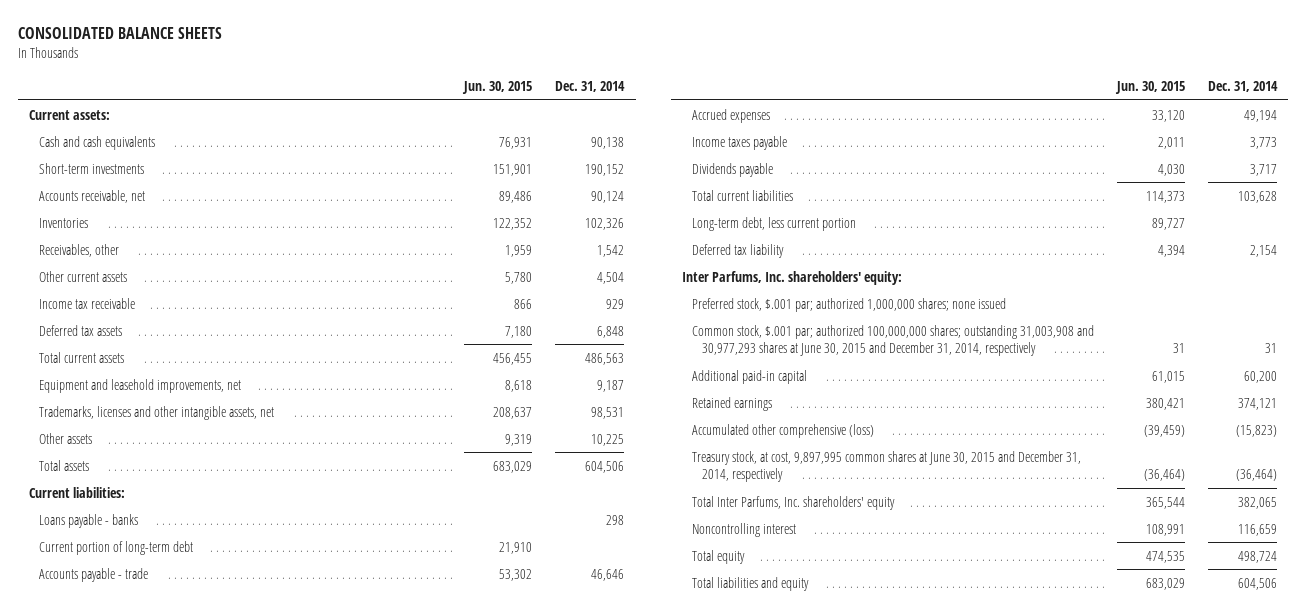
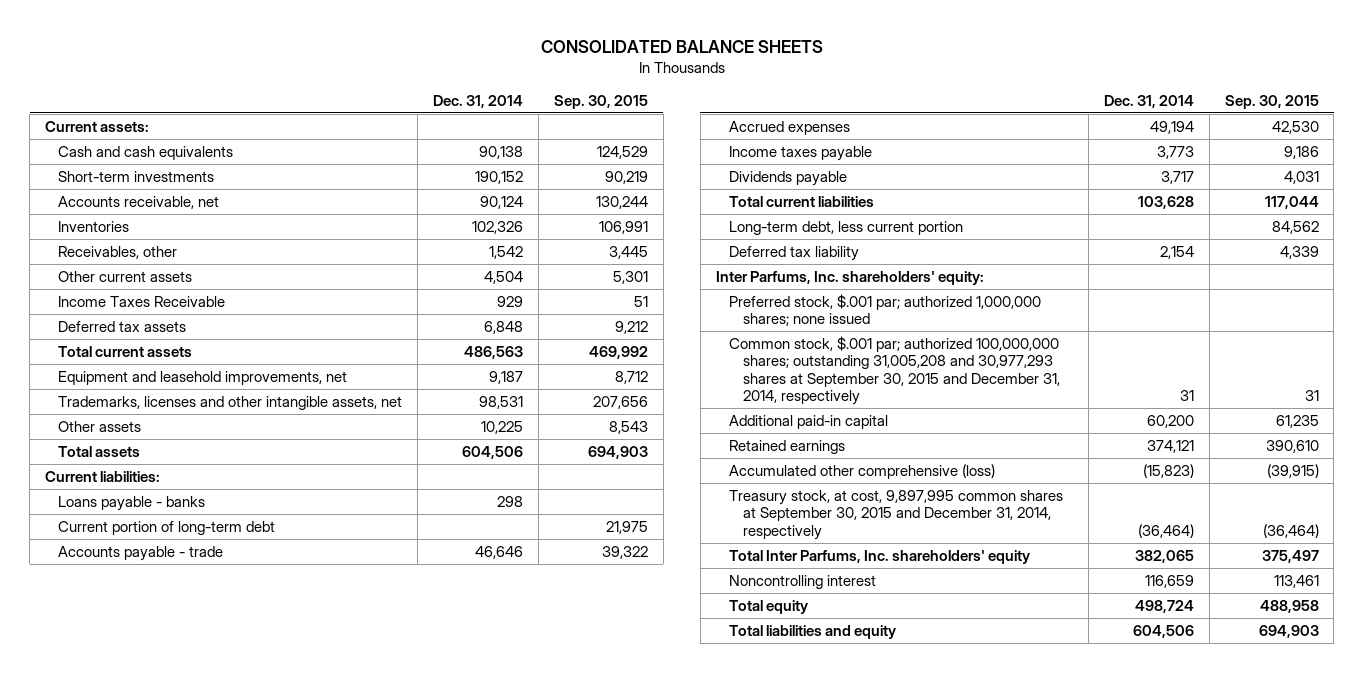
- | Jun. 30, 2015 | Dec. 31, 2014
+ | Dec. 31, 2014 | Sep. 30, 2015
- Income tax receivable | 866 | 929
+ Income Taxes Receivable | 929 | 51
- Common stock, $.001 par; authorized 100,000,000 shares; outstanding 31,003,908 and 30,977,293 shares at June 30, 2015 and December 31, 2014, respectively | 31 | 31
+ Common stock, $.001 par; authorized 100,000,000 shares; outstanding 31,005,208 and 30,977,293 shares at September 30, 2015 and December 31, 2014, respectively | 31 | 31
- Treasury stock, at cost, 9,897,995 common shares at June 30, 2015 and December 31, 2014, respectively | (36,464) | (36,464)
+ Treasury stock, at cost, 9,897,995 common shares at September 30, 2015 and December 31, 2014, respectively | (36,464) | (36,464)

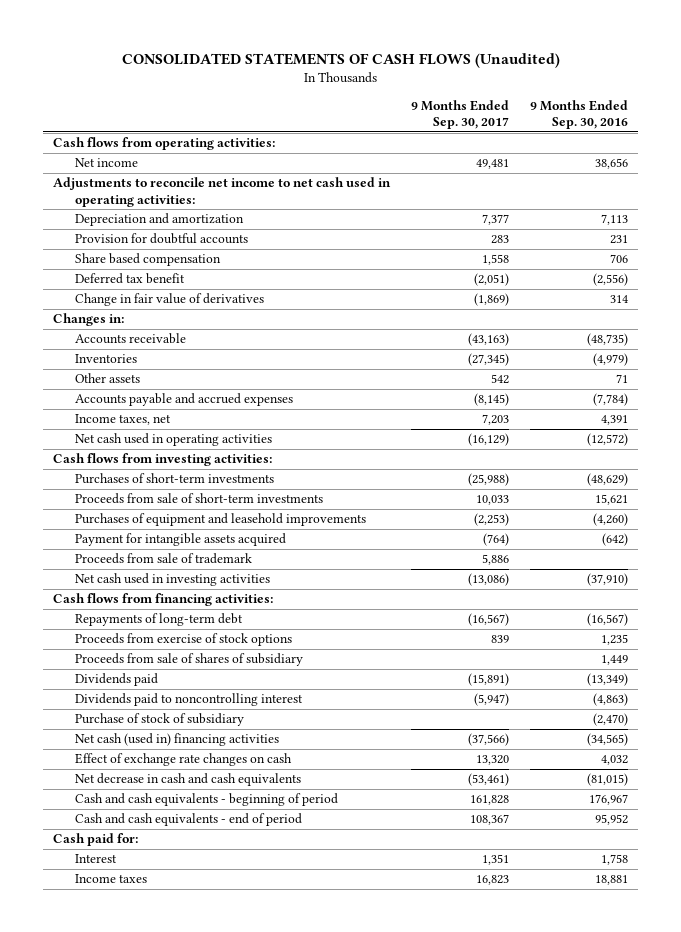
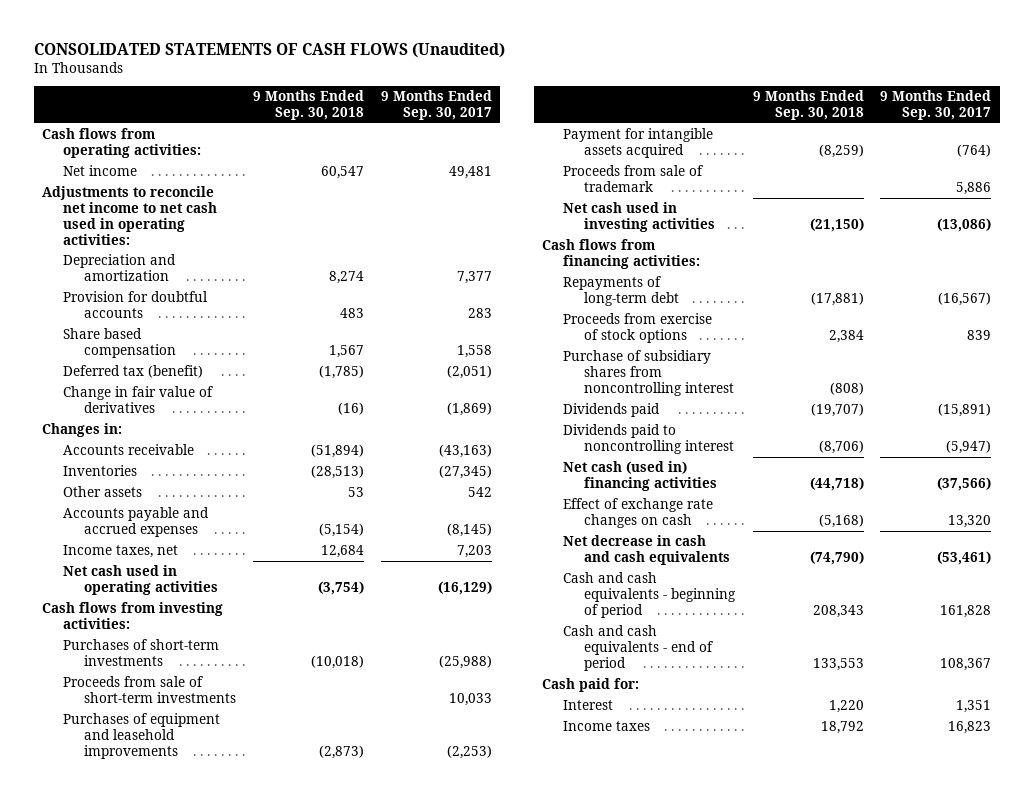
- | 9 Months Ended Sep. 30, 2017 | 9 Months Ended Sep. 30, 2016
+ | 9 Months Ended Sep. 30, 2018 | 9 Months Ended Sep. 30, 2017
- Deferred tax benefit | (2,051) | (2,556)
+ Deferred tax (benefit) | (1,785) | (2,051)
- Proceeds from sale of shares of subsidiary | | 1,449
+ Purchase of subsidiary shares from noncontrolling interest | (808) |
- Purchase of stock of subsidiary | | (2,470)

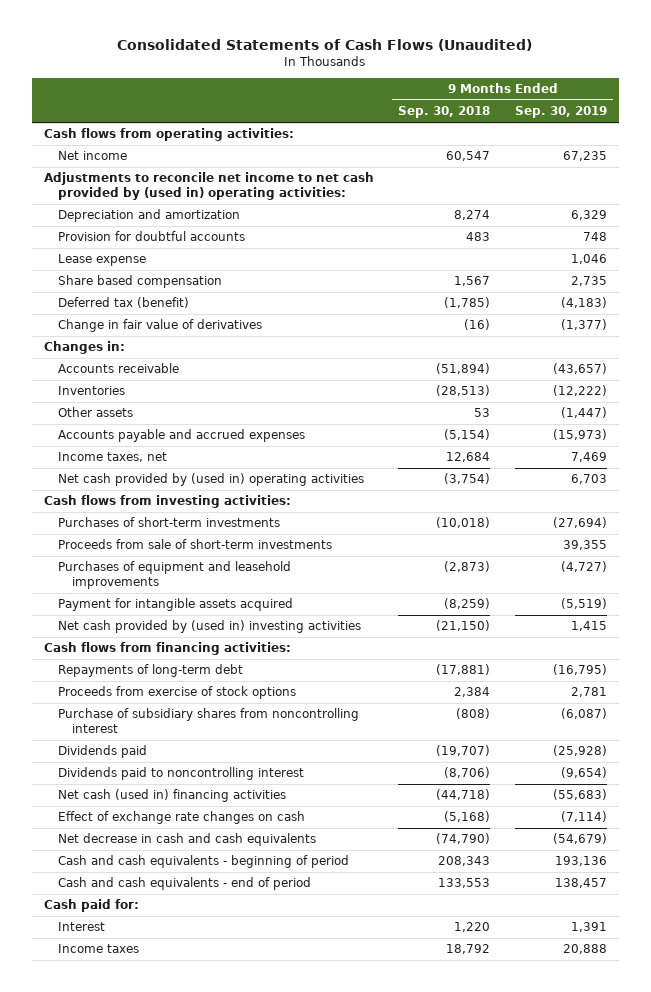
- CONSOLIDATED STATEMENTS OF CASH FLOWS (Unaudited)
+ Consolidated Statements of Cash Flows (Unaudited)
- | 9 Months Ended Sep. 30, 2018 | 9 Months Ended Sep. 30, 2017
+ | 9 Months Ended Sep. 30, 2018 | 9 Months Ended Sep. 30, 2019
- Adjustments to reconcile net income to net cash used in operating activities:
+ Adjustments to reconcile net income to net cash provided by (used in) operating activities:
+ Lease expense | | 1,046
- Net cash used in operating activities | (3,754) | (16,129)
+ Net cash provided by (used in) operating activities | (3,754) | 6,703
- Proceeds from sale of trademark | | 5,886
- Net cash used in investing activities | (21,150) | (13,086)
+ Net cash provided by (used in) investing activities | (21,150) | 1,415

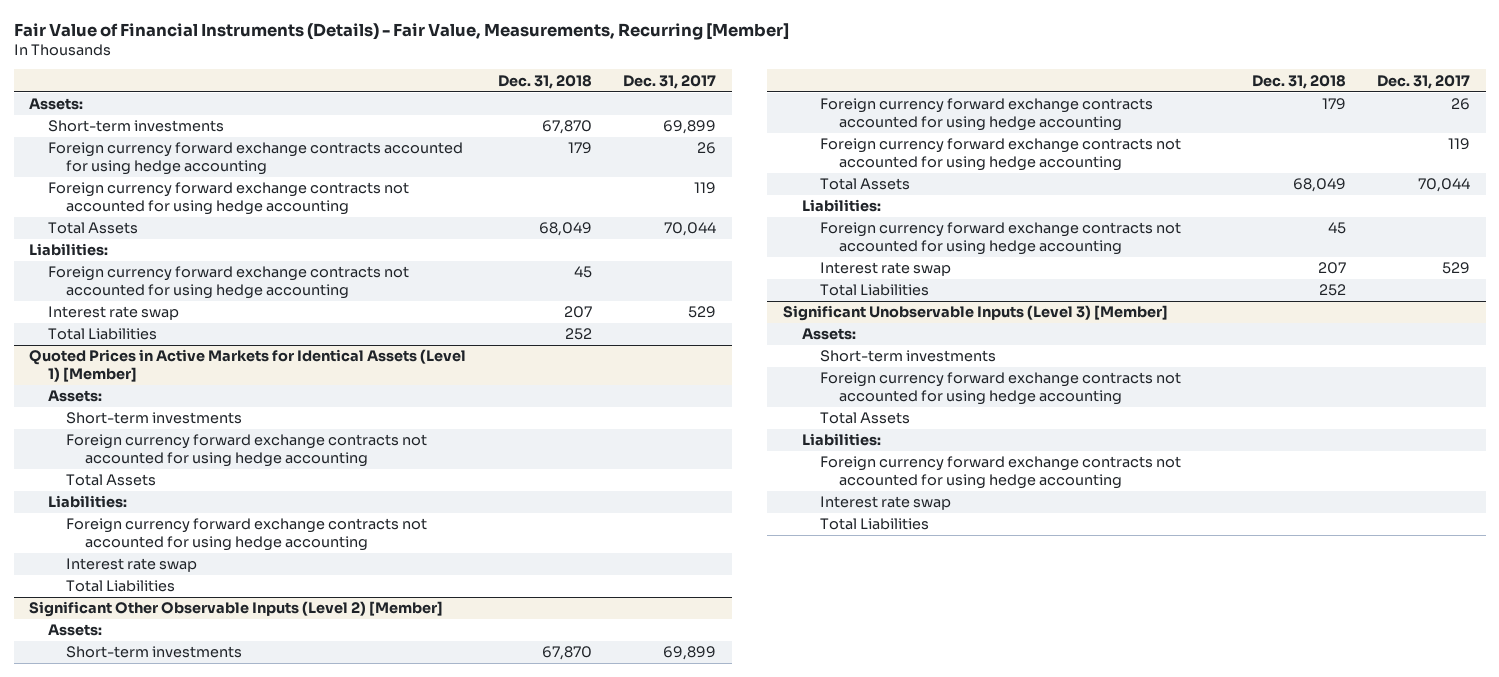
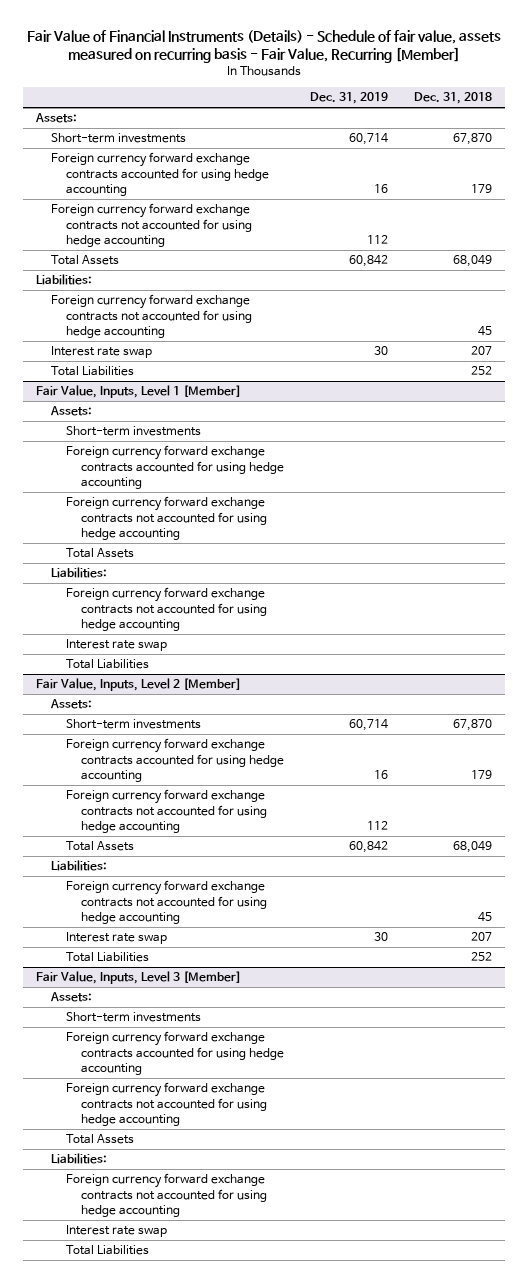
- Fair Value of Financial Instruments (Details) - Fair Value, Measurements, Recurring [Member]
+ Fair Value of Financial Instruments (Details) - Schedule of fair value, assets measured on recurring basis - Fair Value, Recurring [Member]
- | Dec. 31, 2018 | Dec. 31, 2017
+ | Dec. 31, 2019 | Dec. 31, 2018
- Quoted Prices in Active Markets for Identical Assets (Level 1) [Member]
+ Fair Value, Inputs, Level 1 [Member]
+ Foreign currency forward exchange contracts accounted for using hedge accounting
- Significant Other Observable Inputs (Level 2) [Member]
+ Fair Value, Inputs, Level 2 [Member]
- Significant Unobservable Inputs (Level 3) [Member]
+ Fair Value, Inputs, Level 3 [Member]
+ Foreign currency forward exchange contracts accounted for using hedge accounting

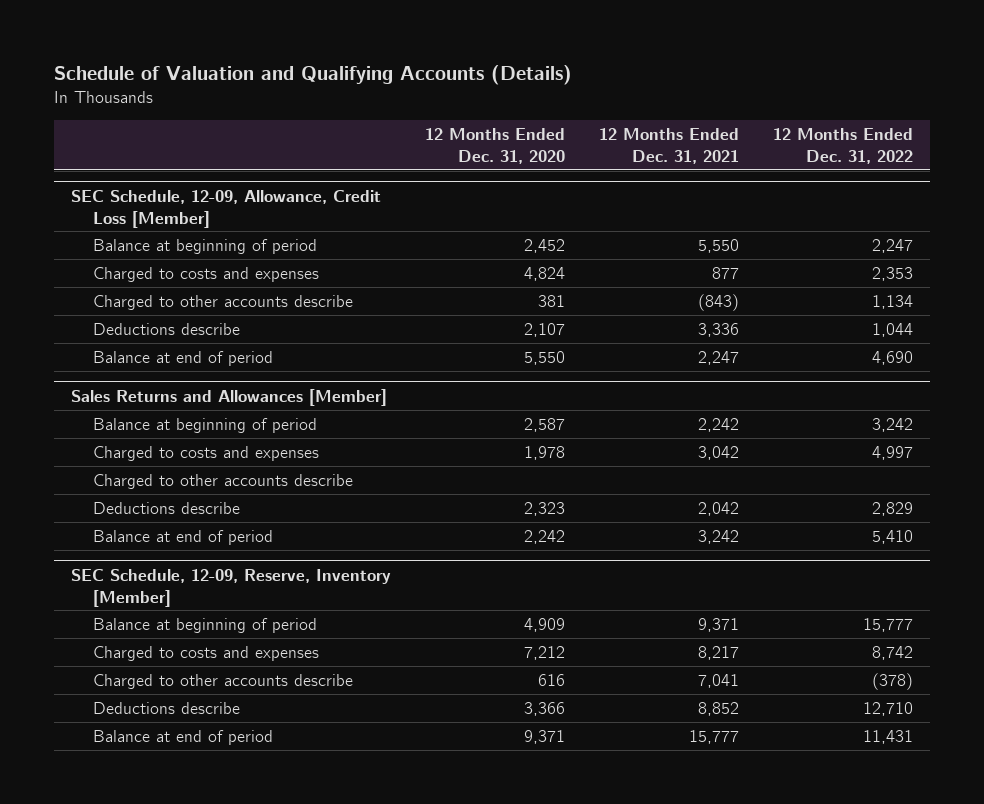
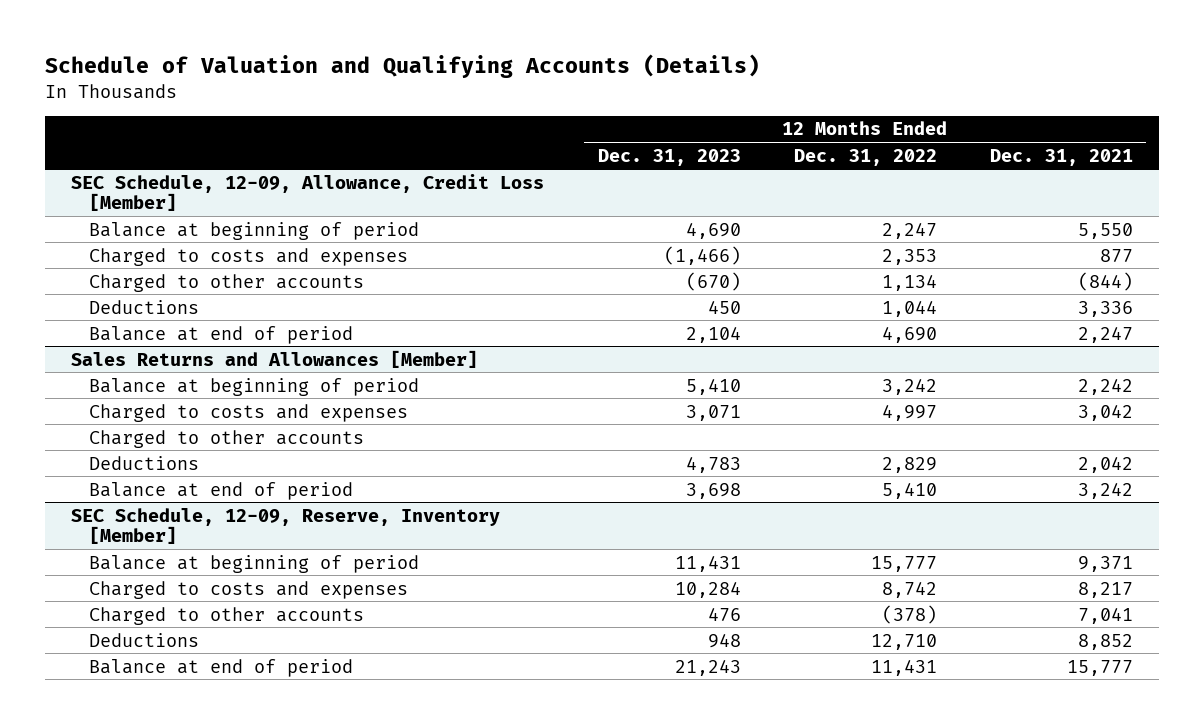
- | 12 Months Ended Dec. 31, 2020 | 12 Months Ended Dec. 31, 2021 | 12 Months Ended Dec. 31, 2022
+ | 12 Months Ended Dec. 31, 2023 | 12 Months Ended Dec. 31, 2022 | 12 Months Ended Dec. 31, 2021
@ SEC Schedule, 12-09, Allowance, Credit Loss [Member]
- Charged to other accounts describe | 381 | (843) | 1,134
- Deductions describe | 2,107 | 3,336 | 1,044
+ Charged to other accounts | (670) | 1,134 | (844)
+ Deductions | 450 | 1,044 | 3,336
@ Sales Returns and Allowances [Member]
- Charged to other accounts describe
- Deductions describe | 2,323 | 2,042 | 2,829
+ Charged to other accounts
+ Deductions | 4,783 | 2,829 | 2,042
@ SEC Schedule, 12-09, Reserve, Inventory [Member]
- Charged to other accounts describe | 616 | 7,041 | (378)
- Deductions describe | 3,366 | 8,852 | 12,710
+ Charged to other accounts | 476 | (378) | 7,041
+ Deductions | 948 | 12,710 | 8,852

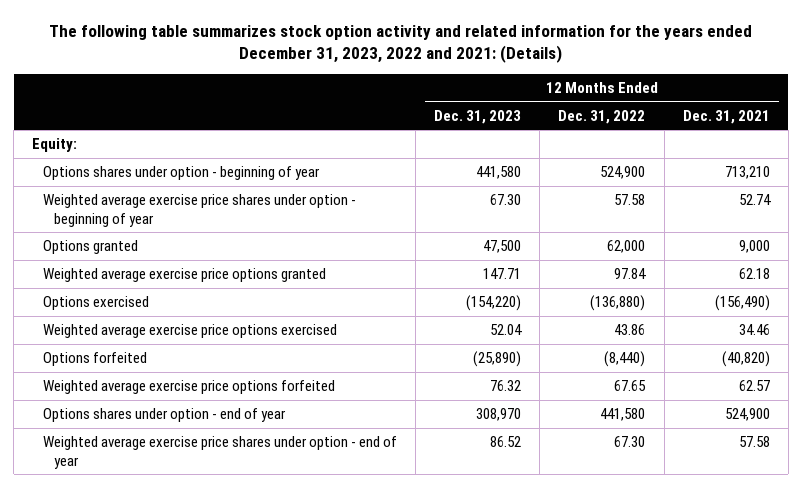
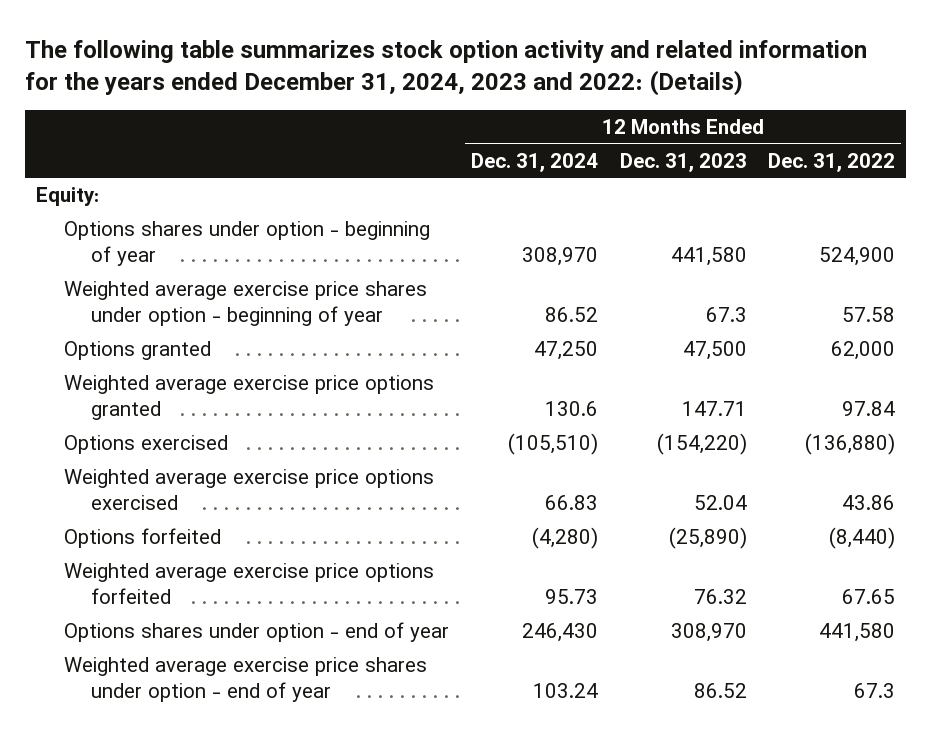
- The following table summarizes stock option activity and related information for the years ended December 31, 2023, 2022 and 2021: (Details)
+ The following table summarizes stock option activity and related information for the years ended December 31, 2024, 2023 and 2022: (Details)
- | 12 Months Ended Dec. 31, 2023 | 12 Months Ended Dec. 31, 2022 | 12 Months Ended Dec. 31, 2021
+ | 12 Months Ended Dec. 31, 2024 | 12 Months Ended Dec. 31, 2023 | 12 Months Ended Dec. 31, 2022
- Weighted average exercise price shares under option - beginning of year | 67.30 | 57.58 | 52.74
+ Weighted average exercise price shares under option - beginning of year | 86.52 | 67.3 | 57.58
- Weighted average exercise price shares under option - end of year | 86.52 | 67.30 | 57.58
+ Weighted average exercise price shares under option - end of year | 103.24 | 86.52 | 67.3

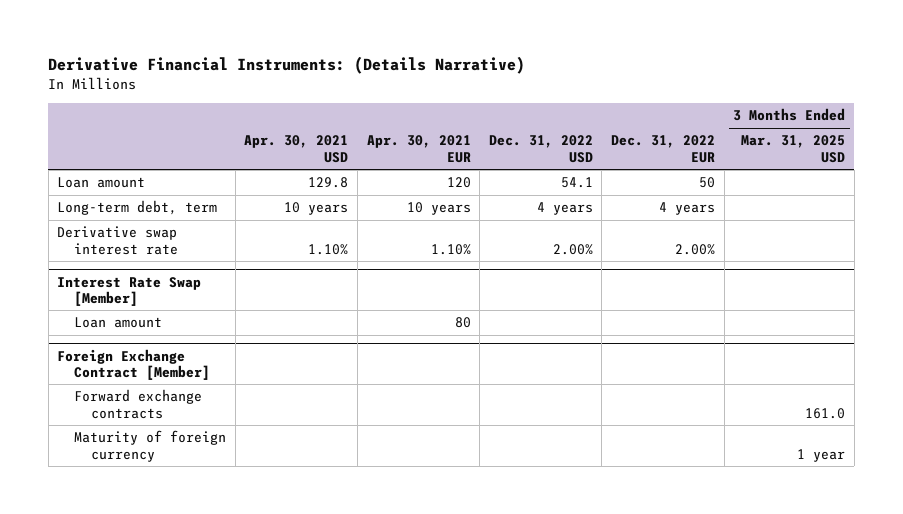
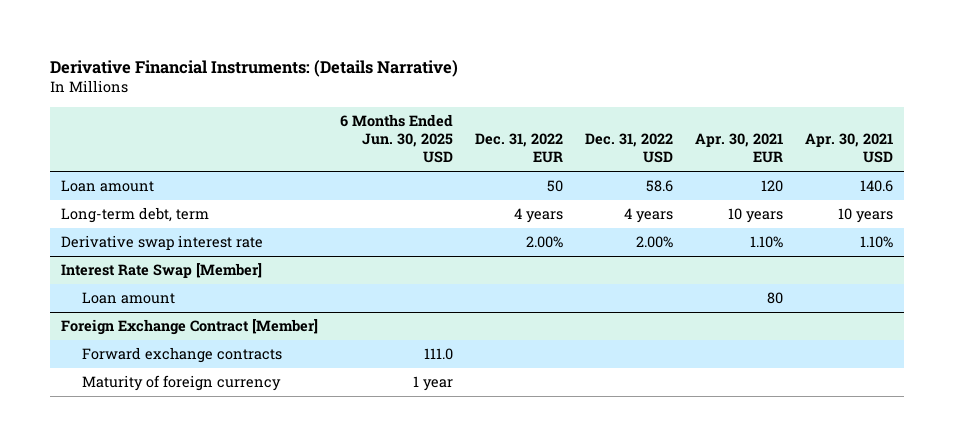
- | Apr. 30, 2021 USD | Apr. 30, 2021 EUR | Dec. 31, 2022 USD | Dec. 31, 2022 EUR | 3 Months Ended Mar. 31, 2025 USD
+ | 6 Months Ended Jun. 30, 2025 USD | Dec. 31, 2022 EUR | Dec. 31, 2022 USD | Apr. 30, 2021 EUR | Apr. 30, 2021 USD
- Loan amount | 129.8 | 120 | 54.1 | 50 |
+ Loan amount | | 50 | 58.6 | 120 | 140.6

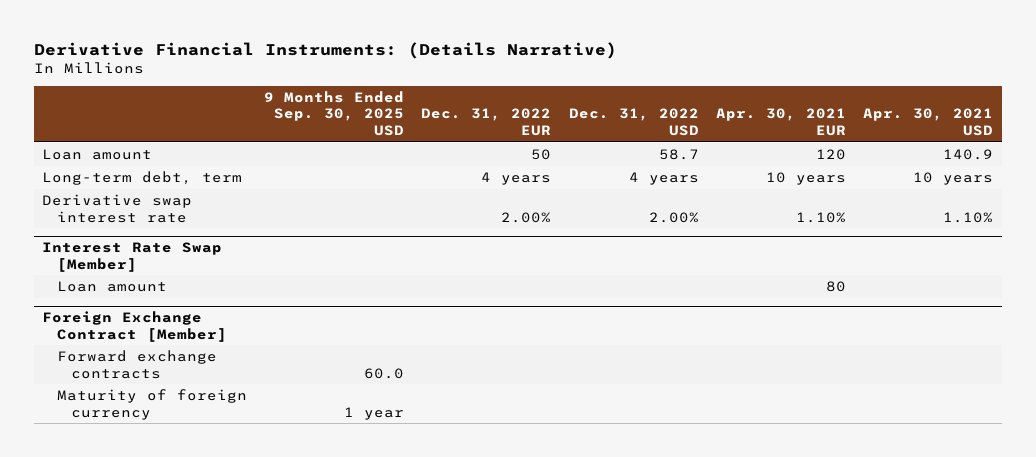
- | 6 Months Ended Jun. 30, 2025 USD | Dec. 31, 2022 EUR | Dec. 31, 2022 USD | Apr. 30, 2021 EUR | Apr. 30, 2021 USD
+ | 9 Months Ended Sep. 30, 2025 USD | Dec. 31, 2022 EUR | Dec. 31, 2022 USD | Apr. 30, 2021 EUR | Apr. 30, 2021 USD
- Loan amount | | 50 | 58.6 | 120 | 140.6
+ Loan amount | | 50 | 58.7 | 120 | 140.9

